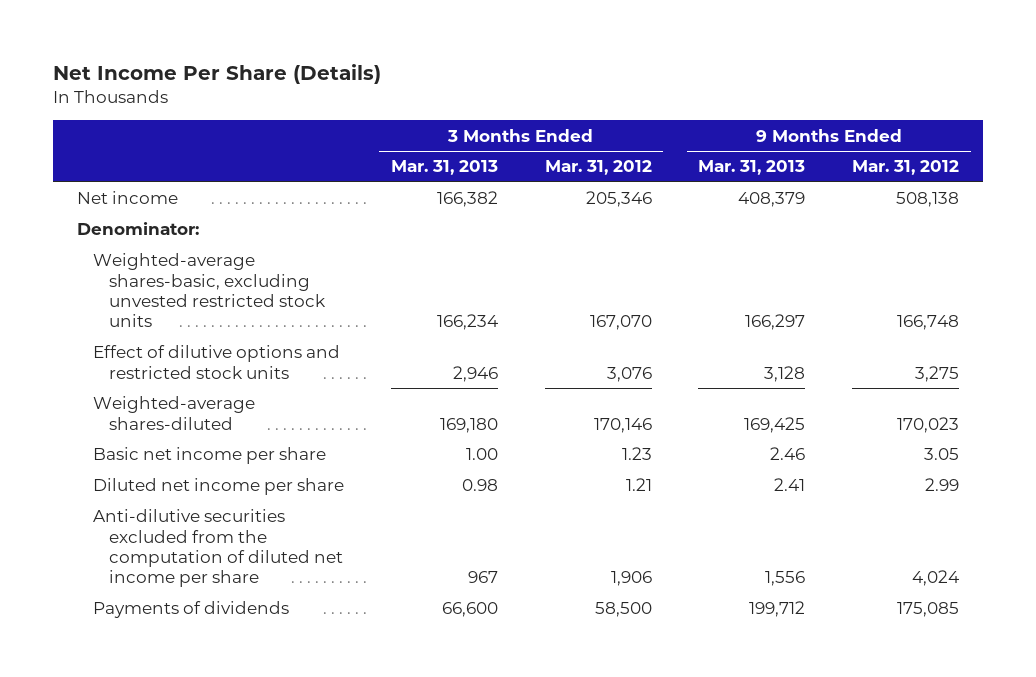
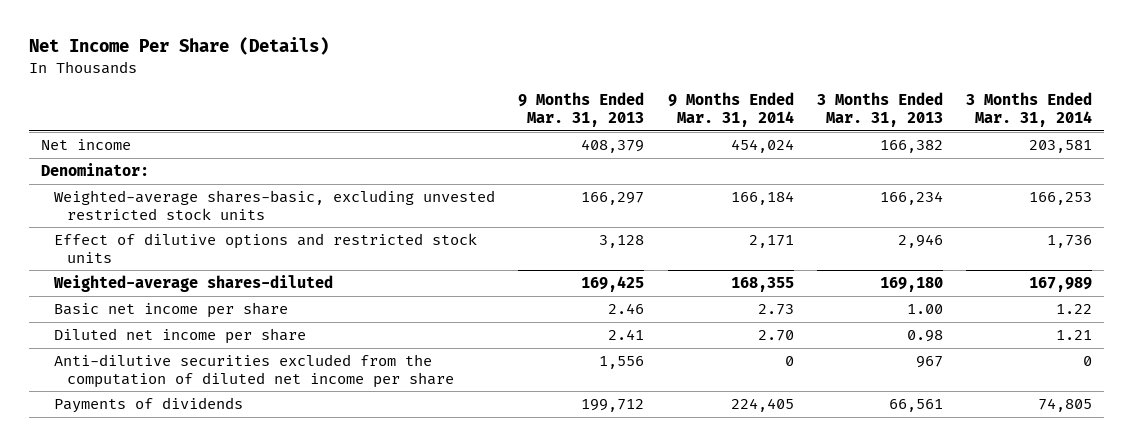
- | 3 Months Ended Mar. 31, 2013 | 3 Months Ended Mar. 31, 2012 | 9 Months Ended Mar. 31, 2013 | 9 Months Ended Mar. 31, 2012
+ | 9 Months Ended Mar. 31, 2013 | 9 Months Ended Mar. 31, 2014 | 3 Months Ended Mar. 31, 2013 | 3 Months Ended Mar. 31, 2014
- Payments of dividends | 66,600 | 58,500 | 199,712 | 175,085
+ Payments of dividends | 199,712 | 224,405 | 66,561 | 74,805

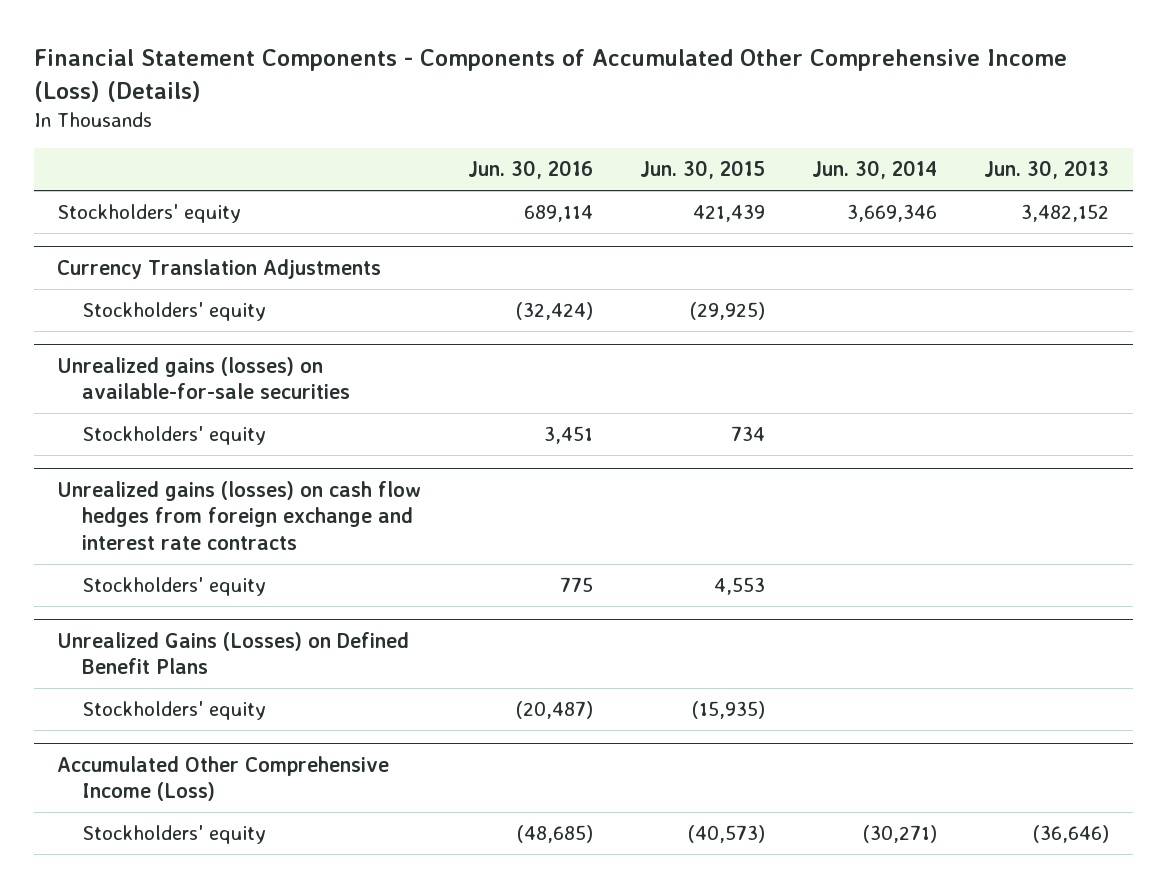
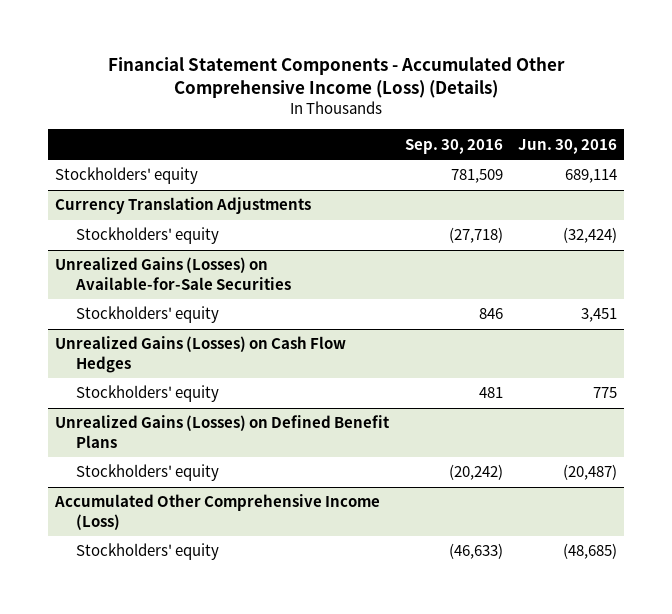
- Financial Statement Components - Components of Accumulated Other Comprehensive Income (Loss) (Details)
+ Financial Statement Components - Accumulated Other Comprehensive Income (Loss) (Details)
- | Jun. 30, 2016 | Jun. 30, 2015 | Jun. 30, 2014 | Jun. 30, 2013
+ | Sep. 30, 2016 | Jun. 30, 2016
- Unrealized gains (losses) on available-for-sale securities
+ Unrealized Gains (Losses) on Available-for-Sale Securities
- Unrealized gains (losses) on cash flow hedges from foreign exchange and interest rate contracts
+ Unrealized Gains (Losses) on Cash Flow Hedges

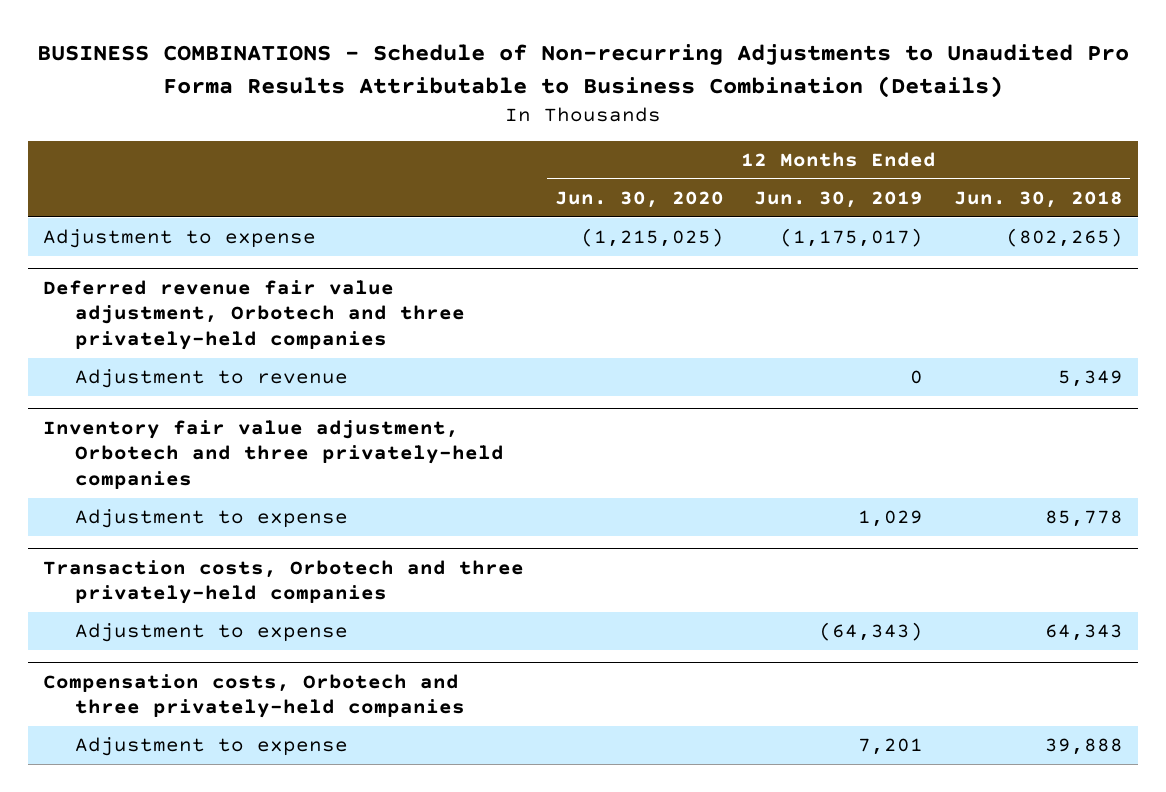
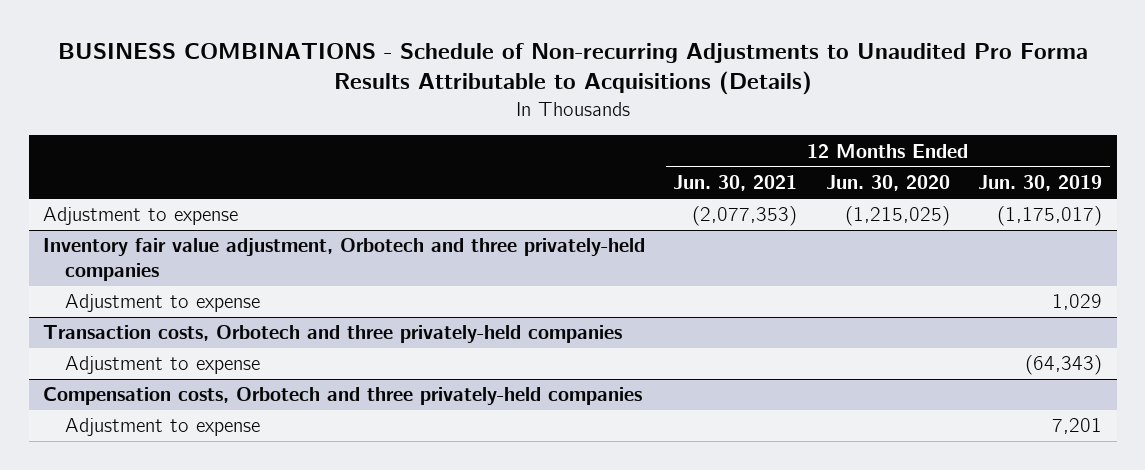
- BUSINESS COMBINATIONS - Schedule of Non-recurring Adjustments to Unaudited Pro Forma Results Attributable to Business Combination (Details)
+ BUSINESS COMBINATIONS - Schedule of Non-recurring Adjustments to Unaudited Pro Forma Results Attributable to Acquisitions (Details)
- | 12 Months Ended Jun. 30, 2020 | 12 Months Ended Jun. 30, 2019 | 12 Months Ended Jun. 30, 2018
+ | 12 Months Ended Jun. 30, 2021 | 12 Months Ended Jun. 30, 2020 | 12 Months Ended Jun. 30, 2019
- Deferred revenue fair value adjustment, Orbotech and three privately-held companies
- Adjustment to revenue | | 0 | 5,349

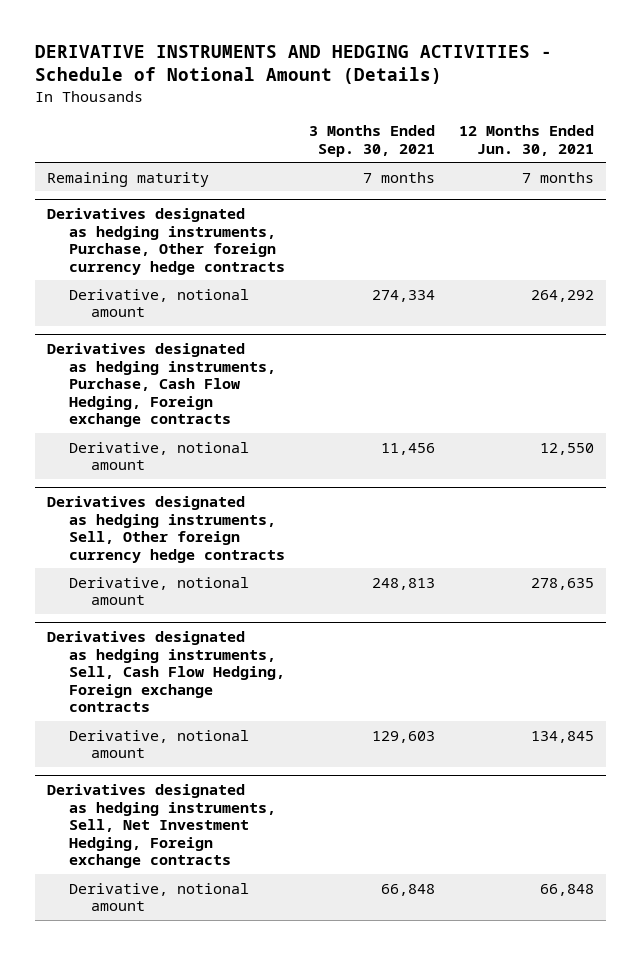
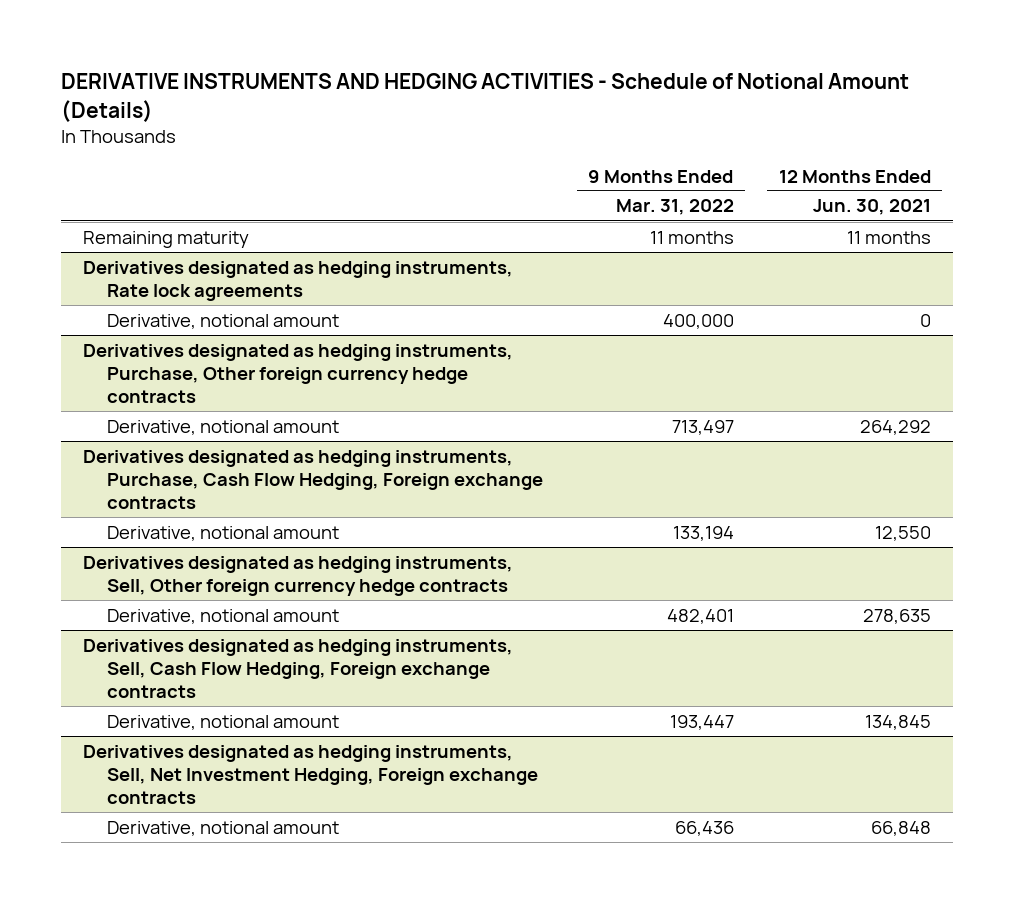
- | 3 Months Ended Sep. 30, 2021 | 12 Months Ended Jun. 30, 2021
+ | 9 Months Ended Mar. 31, 2022 | 12 Months Ended Jun. 30, 2021
- Remaining maturity | 7 months | 7 months
+ Remaining maturity | 11 months | 11 months
+ Derivatives designated as hedging instruments, Rate lock agreements
+ Derivative, notional amount | 400,000 | 0

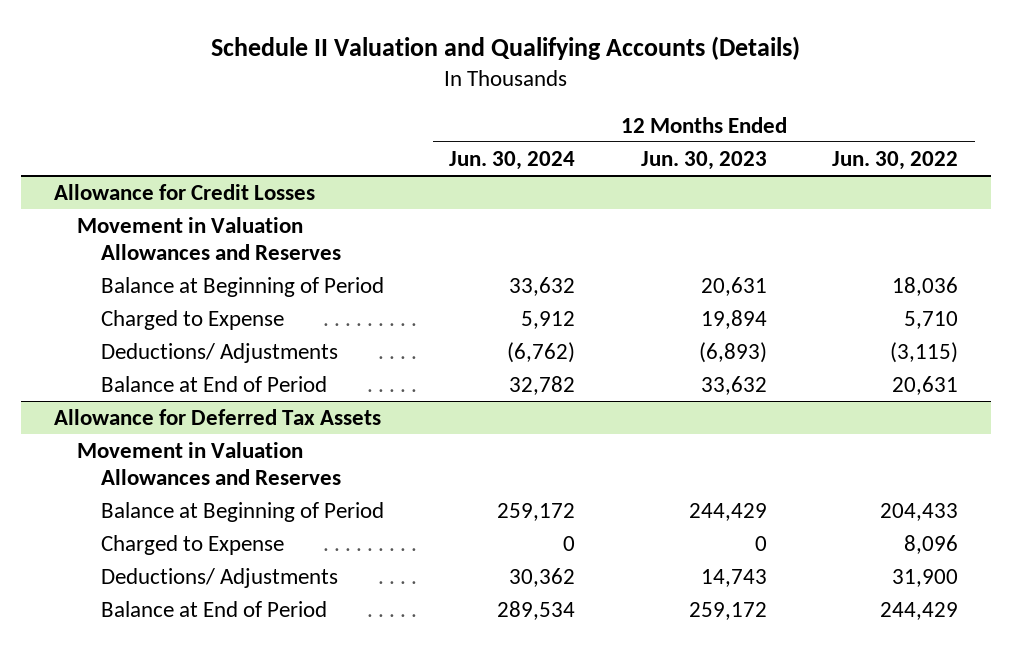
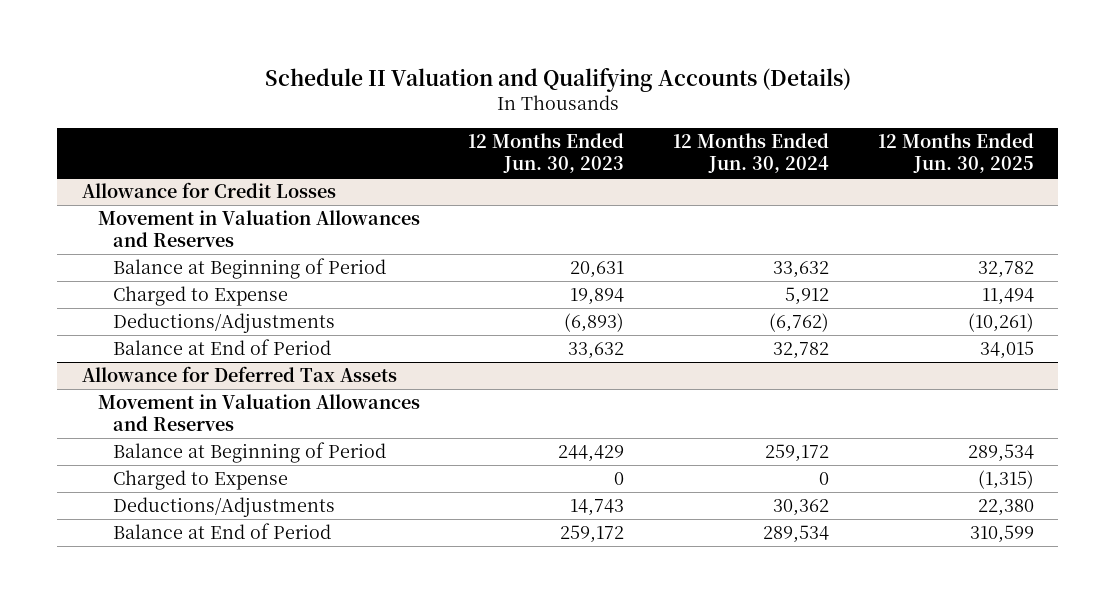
- | 12 Months Ended Jun. 30, 2024 | 12 Months Ended Jun. 30, 2023 | 12 Months Ended Jun. 30, 2022
+ | 12 Months Ended Jun. 30, 2023 | 12 Months Ended Jun. 30, 2024 | 12 Months Ended Jun. 30, 2025
@ Allowance for Credit Losses
- Deductions/ Adjustments | (6,762) | (6,893) | (3,115)
+ Deductions/Adjustments | (6,893) | (6,762) | (10,261)
@ Allowance for Deferred Tax Assets
- Deductions/ Adjustments | 30,362 | 14,743 | 31,900
+ Deductions/Adjustments | 14,743 | 30,362 | 22,380

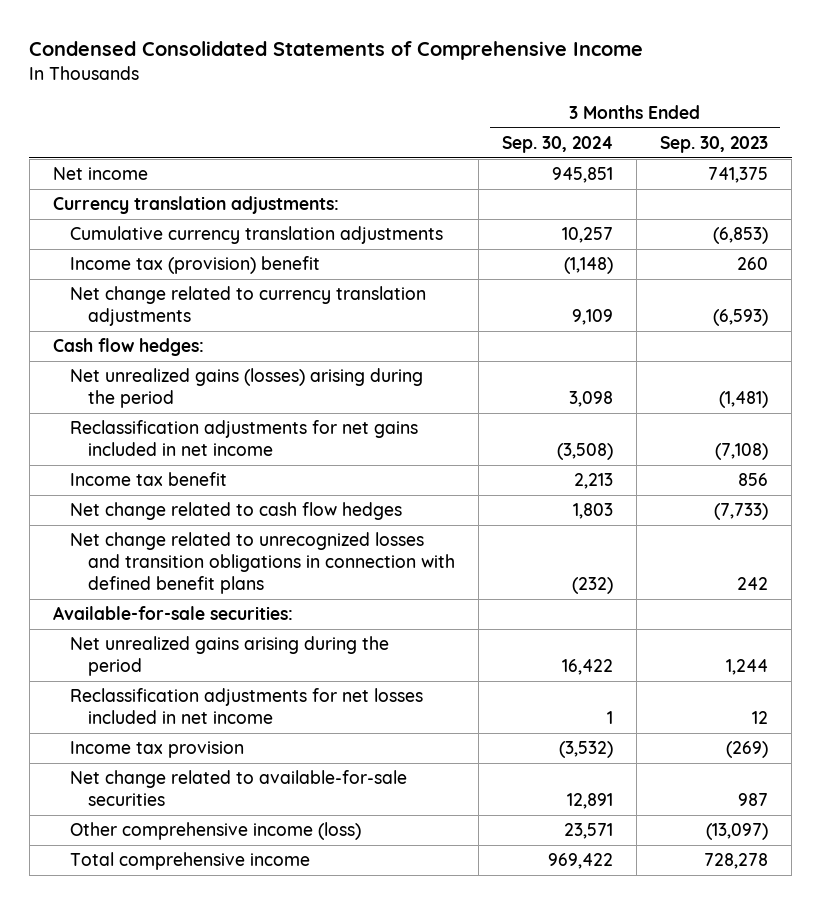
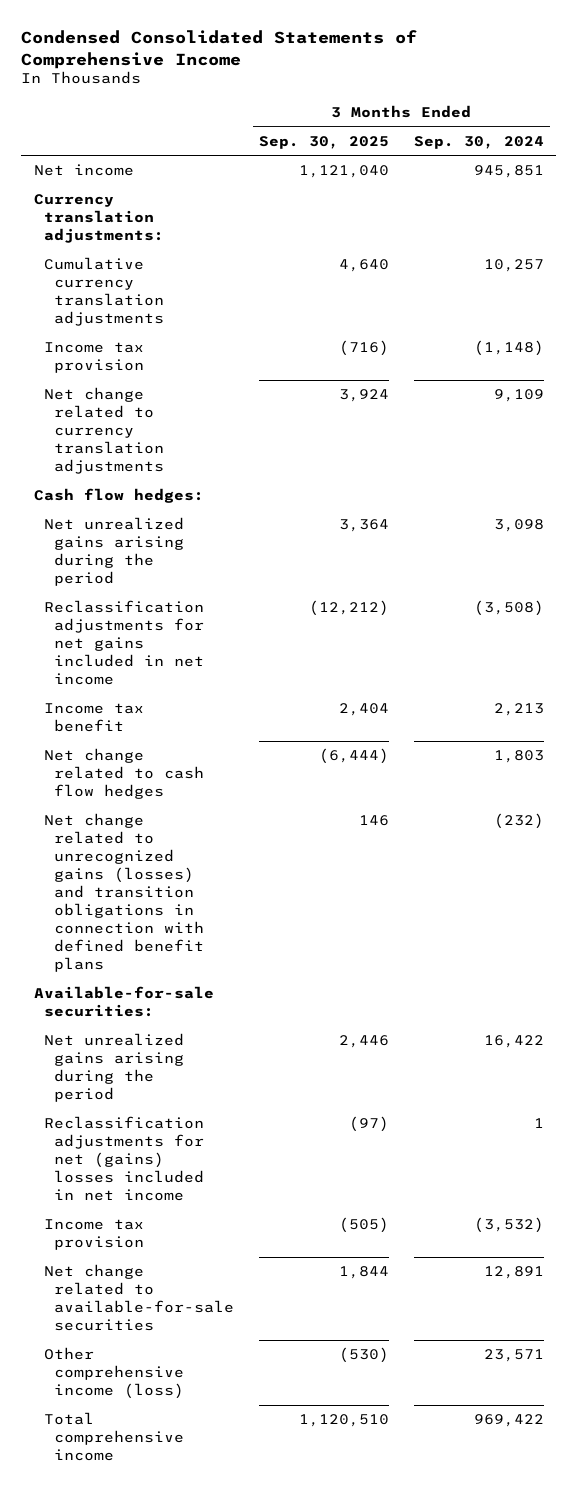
- | 3 Months Ended Sep. 30, 2024 | 3 Months Ended Sep. 30, 2023
+ | 3 Months Ended Sep. 30, 2025 | 3 Months Ended Sep. 30, 2024
- Income tax (provision) benefit | (1,148) | 260
+ Income tax provision | (716) | (1,148)
- Net unrealized gains (losses) arising during the period | 3,098 | (1,481)
+ Net unrealized gains arising during the period | 3,364 | 3,098
- Net change related to unrecognized losses and transition obligations in connection with defined benefit plans | (232) | 242
+ Net change related to unrecognized gains (losses) and transition obligations in connection with defined benefit plans | 146 | (232)
- Reclassification adjustments for net losses included in net income | 1 | 12
+ Reclassification adjustments for net (gains) losses included in net income | (97) | 1

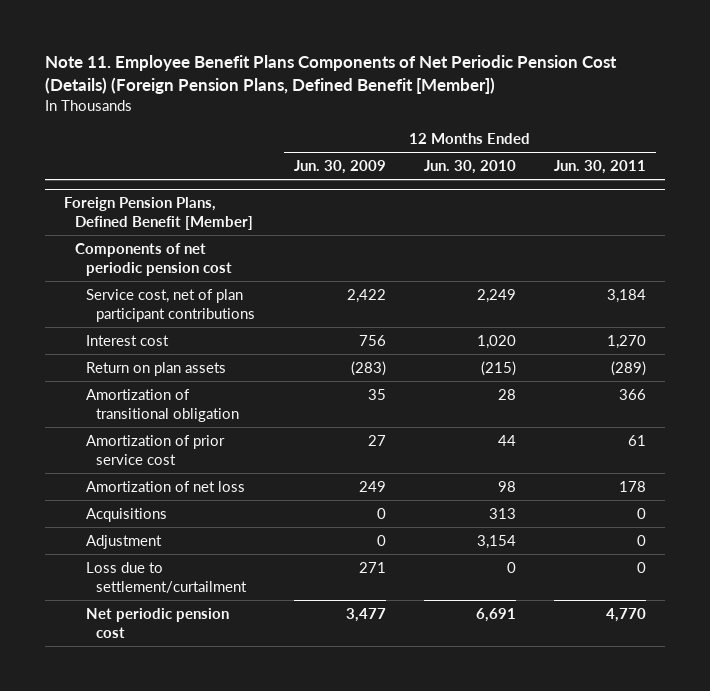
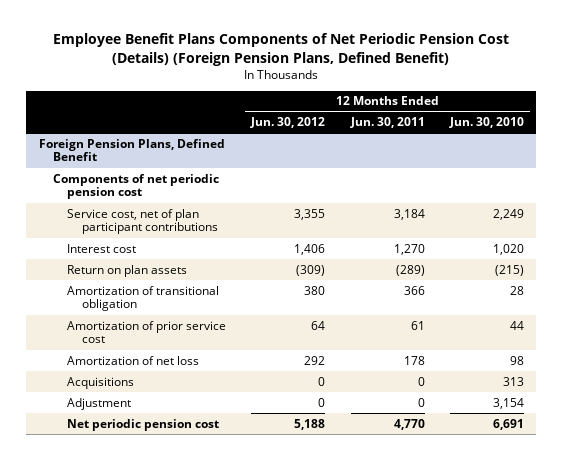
- Note 11. Employee Benefit Plans Components of Net Periodic Pension Cost (Details) (Foreign Pension Plans, Defined Benefit [Member])
+ Employee Benefit Plans Components of Net Periodic Pension Cost (Details) (Foreign Pension Plans, Defined Benefit)
- | 12 Months Ended Jun. 30, 2009 | 12 Months Ended Jun. 30, 2010 | 12 Months Ended Jun. 30, 2011
+ | 12 Months Ended Jun. 30, 2012 | 12 Months Ended Jun. 30, 2011 | 12 Months Ended Jun. 30, 2010
- Foreign Pension Plans, Defined Benefit [Member]
+ Foreign Pension Plans, Defined Benefit
- Loss due to settlement/curtailment | 271 | 0 | 0

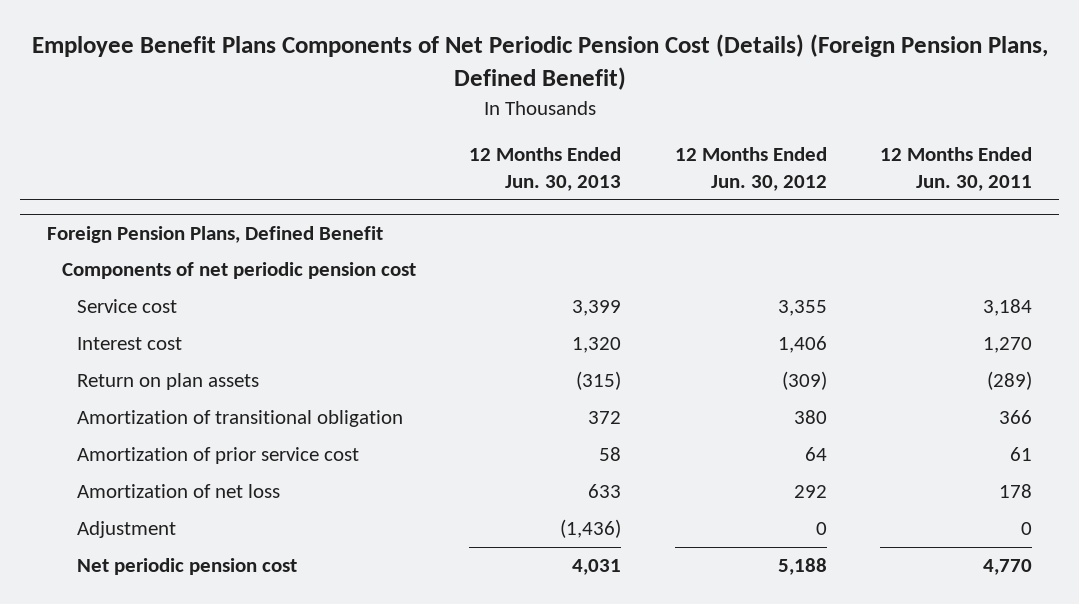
- | 12 Months Ended Jun. 30, 2012 | 12 Months Ended Jun. 30, 2011 | 12 Months Ended Jun. 30, 2010
+ | 12 Months Ended Jun. 30, 2013 | 12 Months Ended Jun. 30, 2012 | 12 Months Ended Jun. 30, 2011
@ Foreign Pension Plans, Defined Benefit
- Service cost, net of plan participant contributions | 3,355 | 3,184 | 2,249
+ Service cost | 3,399 | 3,355 | 3,184
- Acquisitions | 0 | 0 | 313

